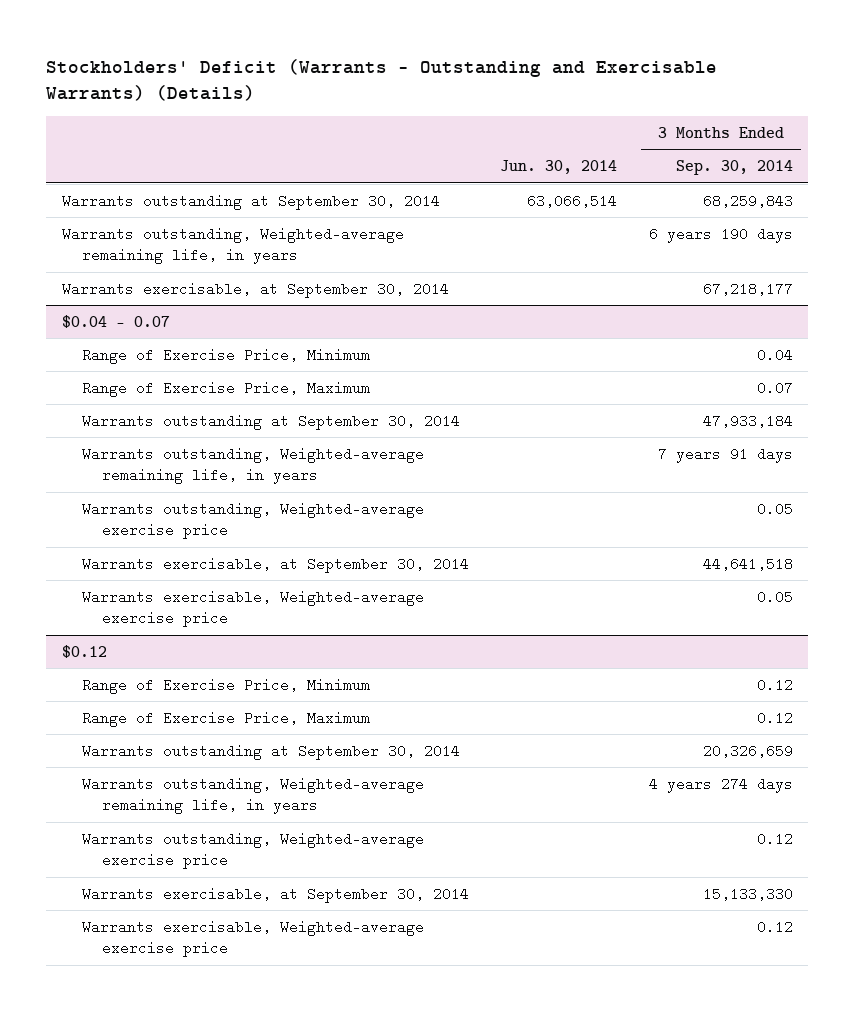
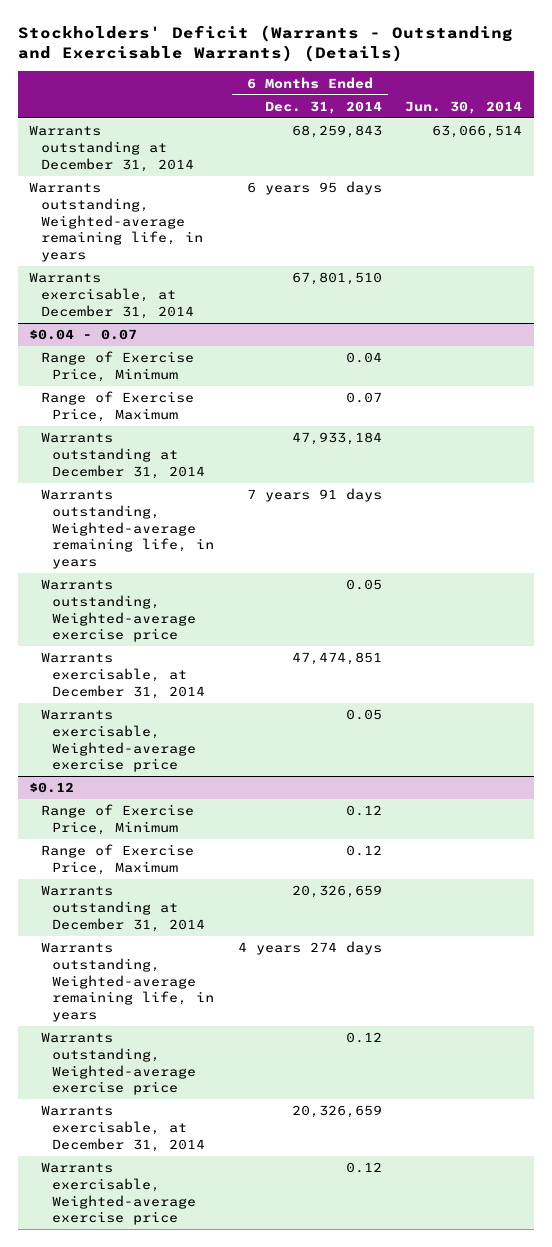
- | Jun. 30, 2014 | 3 Months Ended Sep. 30, 2014
+ | 6 Months Ended Dec. 31, 2014 | Jun. 30, 2014
- Warrants outstanding at September 30, 2014 | 63,066,514 | 68,259,843
+ Warrants outstanding at December 31, 2014 | 68,259,843 | 63,066,514
- Warrants exercisable, at September 30, 2014 | | 67,218,177
+ Warrants exercisable, at December 31, 2014 | 67,801,510 |
@ $0.04 - 0.07
- Warrants outstanding at September 30, 2014 | | 47,933,184
+ Warrants outstanding at December 31, 2014 | 47,933,184 |
- Warrants exercisable, at September 30, 2014 | | 44,641,518
+ Warrants exercisable, at December 31, 2014 | 47,474,851 |
@ $0.12
- Warrants outstanding at September 30, 2014 | | 20,326,659
+ Warrants outstanding at December 31, 2014 | 20,326,659 |
- Warrants exercisable, at September 30, 2014 | | 15,133,330
+ Warrants exercisable, at December 31, 2014 | 20,326,659 |

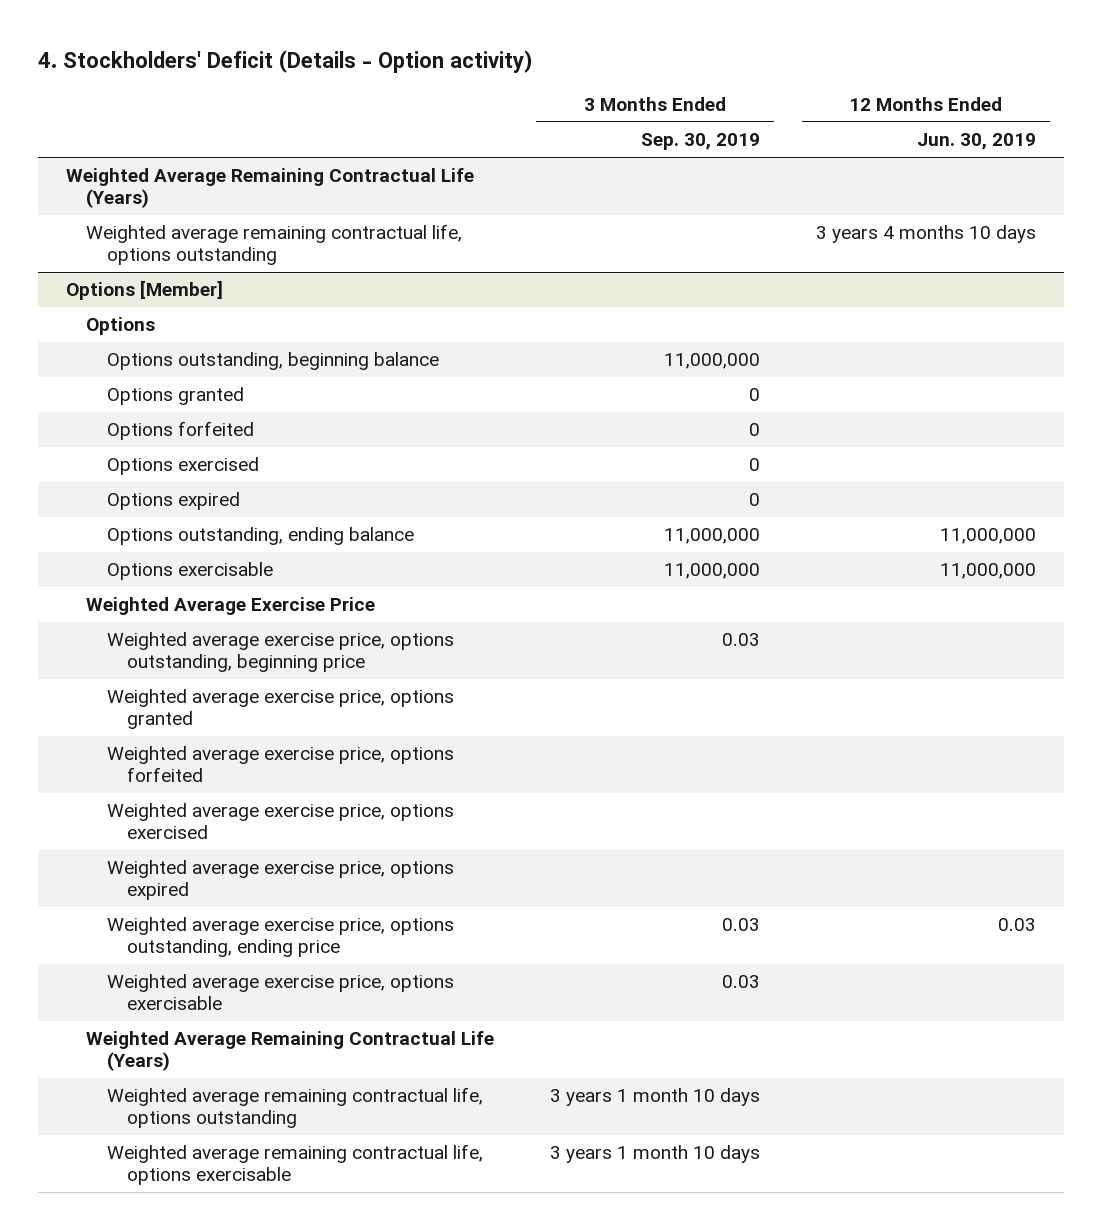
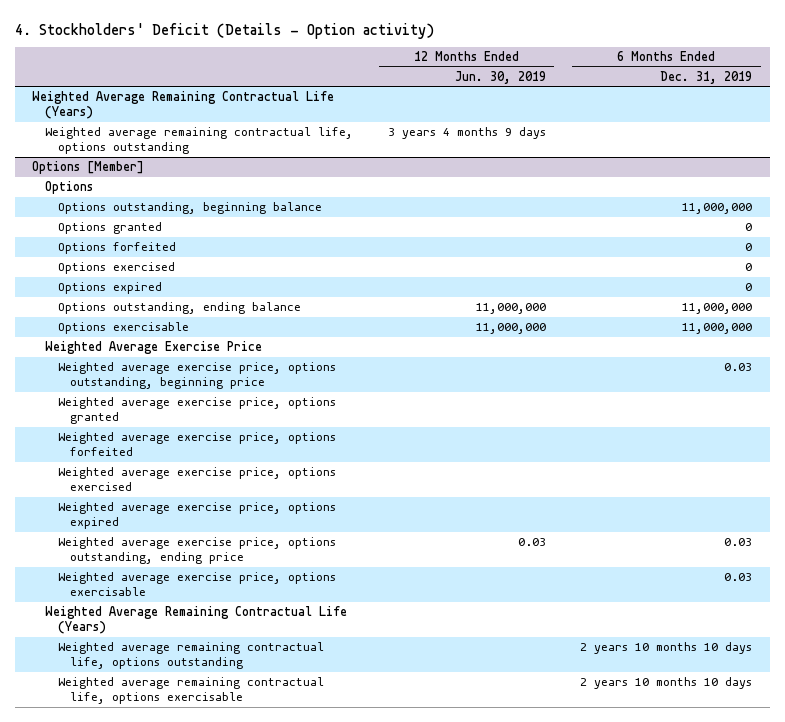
- | 3 Months Ended Sep. 30, 2019 | 12 Months Ended Jun. 30, 2019
+ | 12 Months Ended Jun. 30, 2019 | 6 Months Ended Dec. 31, 2019
- Weighted average remaining contractual life, options outstanding | | 3 years 4 months 10 days
+ Weighted average remaining contractual life, options outstanding | 3 years 4 months 9 days |

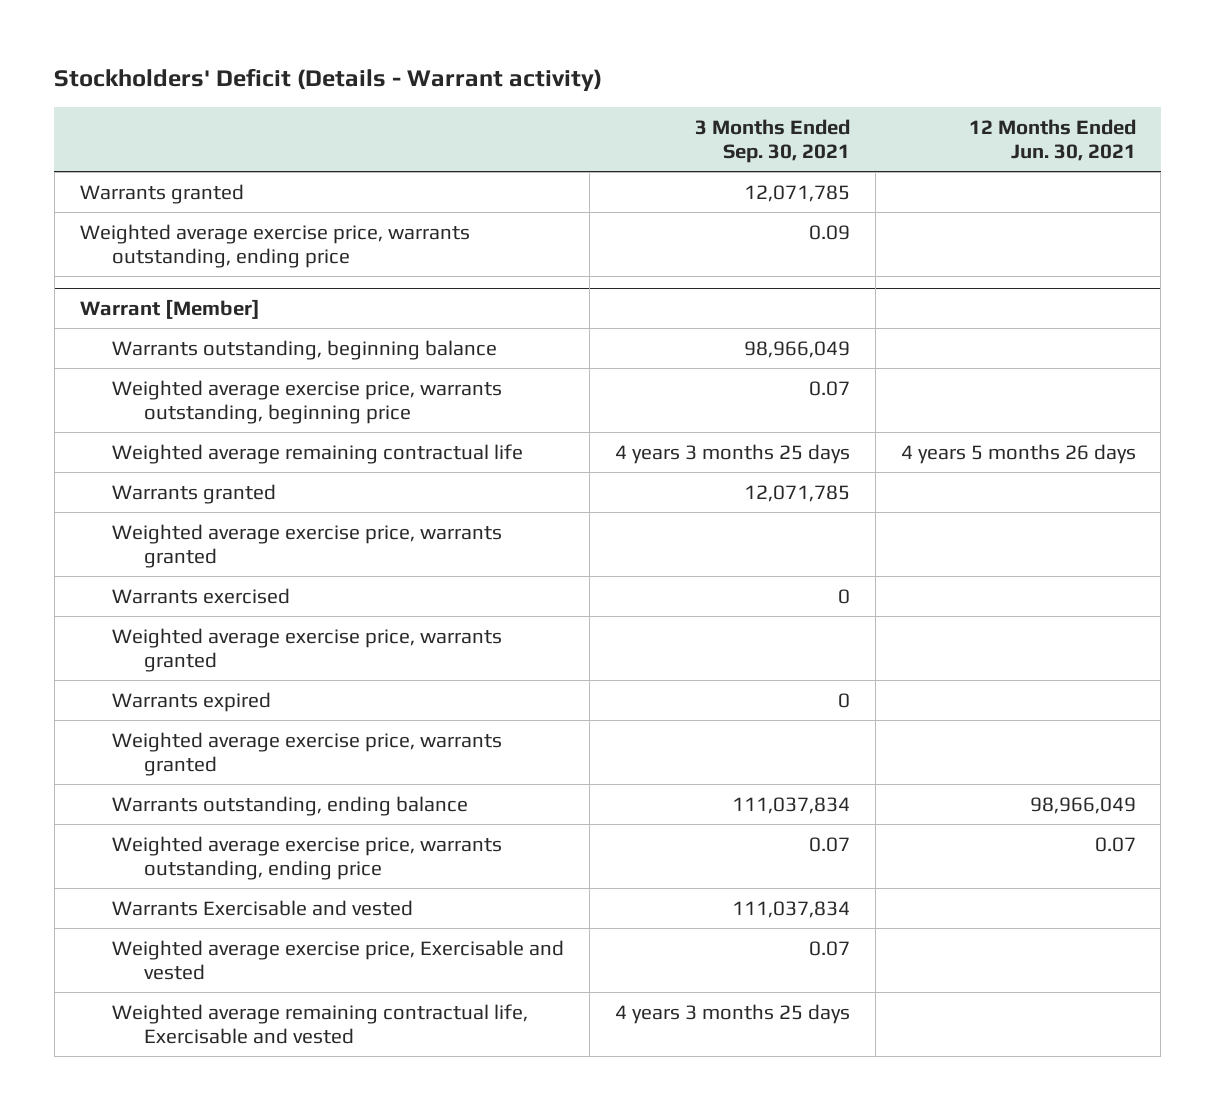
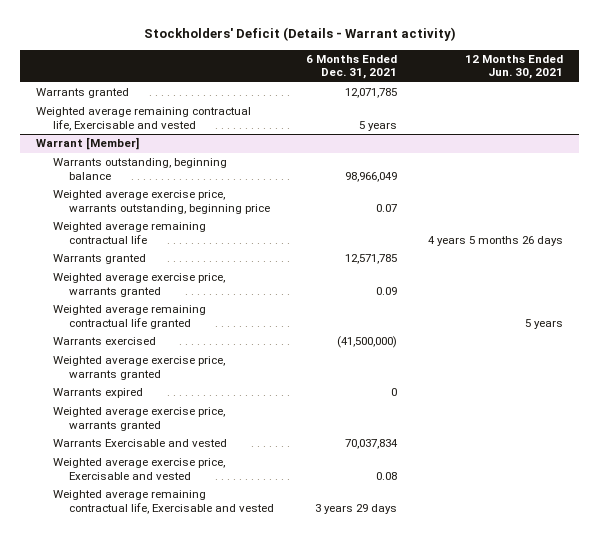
- | 3 Months Ended Sep. 30, 2021 | 12 Months Ended Jun. 30, 2021
+ | 6 Months Ended Dec. 31, 2021 | 12 Months Ended Jun. 30, 2021
- Weighted average exercise price, warrants outstanding, ending price | 0.09 |
+ Weighted average remaining contractual life, Exercisable and vested | 5 years |
@ Warrant [Member]
+ Weighted average remaining contractual life granted | | 5 years
- Warrants outstanding, ending balance | 111,037,834 | 98,966,049
- Weighted average exercise price, warrants outstanding, ending price | 0.07 | 0.07

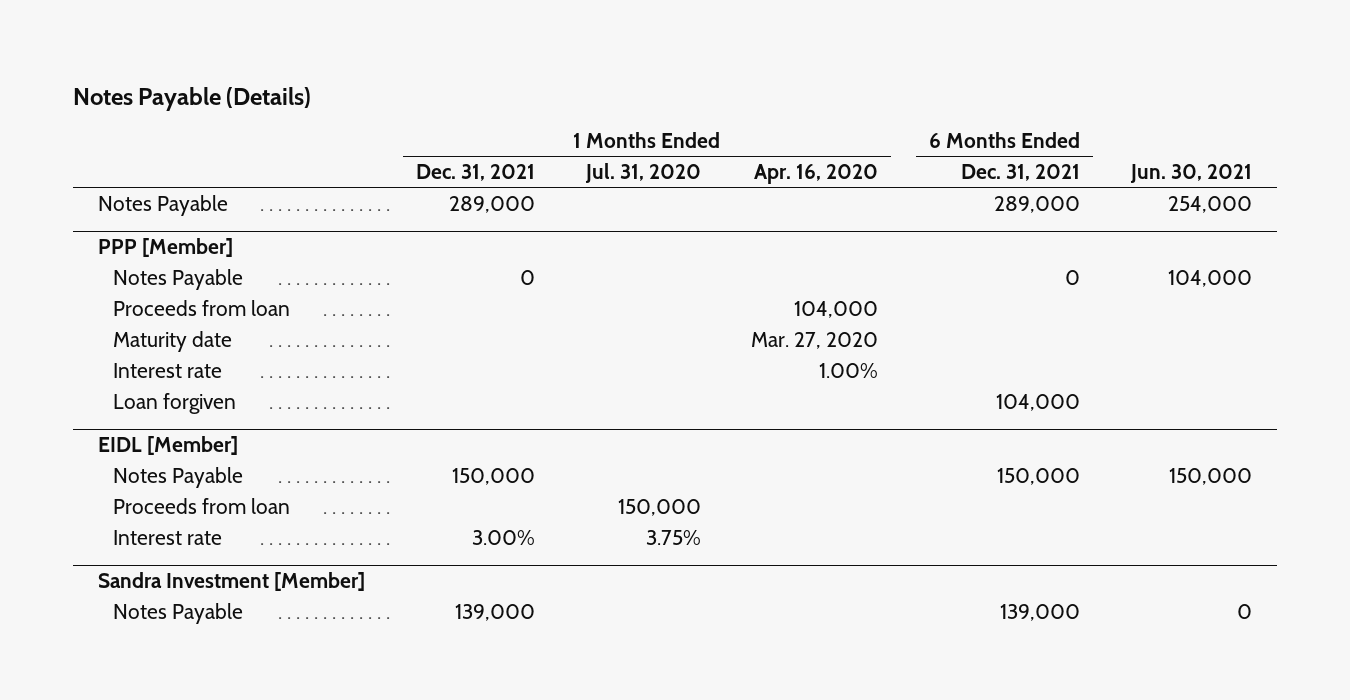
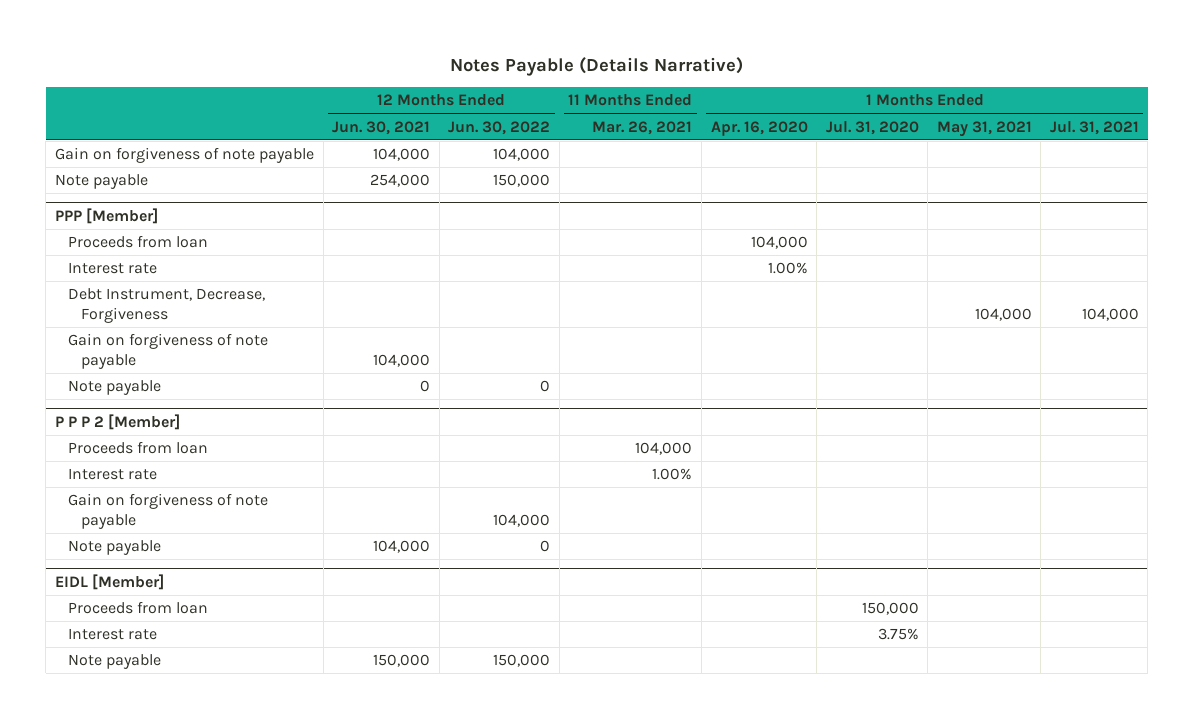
- Notes Payable (Details)
+ Notes Payable (Details Narrative)
- | 1 Months Ended Dec. 31, 2021 | 1 Months Ended Jul. 31, 2020 | 1 Months Ended Apr. 16, 2020 | 6 Months Ended Dec. 31, 2021 | Jun. 30, 2021
+ | 12 Months Ended Jun. 30, 2021 | 12 Months Ended Jun. 30, 2022 | 11 Months Ended Mar. 26, 2021 | 1 Months Ended Apr. 16, 2020 | 1 Months Ended Jul. 31, 2020 | 1 Months Ended May 31, 2021 | 1 Months Ended Jul. 31, 2021
- Notes Payable | 289,000 | | | 289,000 | 254,000
+ Gain on forgiveness of note payable | 104,000 | 104,000 | | | | |
+ Note payable | 254,000 | 150,000 | | | | |
@ PPP [Member]
- Notes Payable | 0 | | | 0 | 104,000
- Maturity date | | | Mar. 27, 2020 | |
- Loan forgiven | | | | 104,000 |
+ Debt Instrument, Decrease, Forgiveness | | | | | | 104,000 | 104,000
+ Gain on forgiveness of note payable | 104,000 | | | | | |
+ Note payable | 0 | 0 | | | | |
+ P P P 2 [Member]
+ Proceeds from loan | | | 104,000 | | | |
+ Interest rate | | | 1.00% | | | |
+ Gain on forgiveness of note payable | | 104,000 | | | | |
+ Note payable | 104,000 | 0 | | | | |
@ EIDL [Member]
- Notes Payable | 150,000 | | | 150,000 | 150,000
- Sandra Investment [Member]
- Notes Payable | 139,000 | | | 139,000 | 0
@ EIDL [Member]
+ Note payable | 150,000 | 150,000 | | | | |

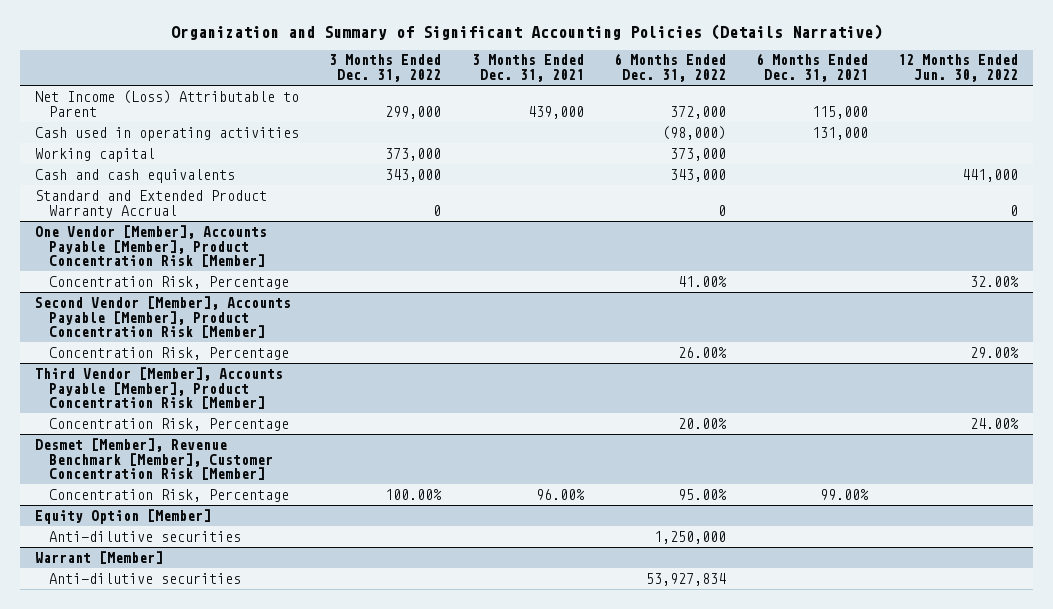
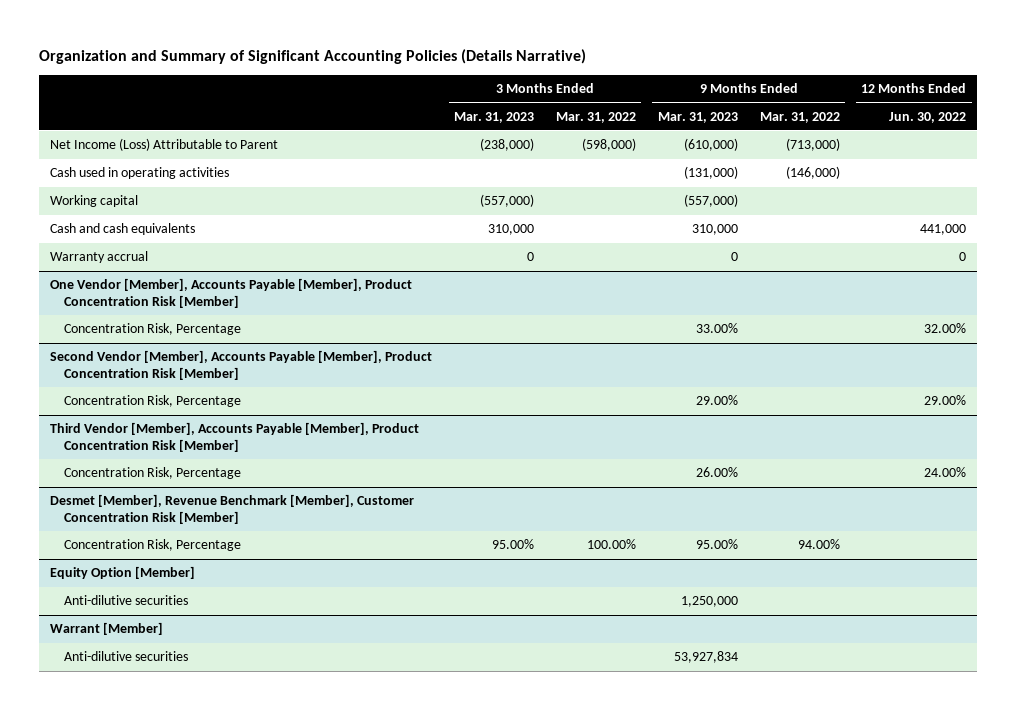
- | 3 Months Ended Dec. 31, 2022 | 3 Months Ended Dec. 31, 2021 | 6 Months Ended Dec. 31, 2022 | 6 Months Ended Dec. 31, 2021 | 12 Months Ended Jun. 30, 2022
+ | 3 Months Ended Mar. 31, 2023 | 3 Months Ended Mar. 31, 2022 | 9 Months Ended Mar. 31, 2023 | 9 Months Ended Mar. 31, 2022 | 12 Months Ended Jun. 30, 2022
- Standard and Extended Product Warranty Accrual | 0 | | 0 | | 0
+ Warranty accrual | 0 | | 0 | | 0

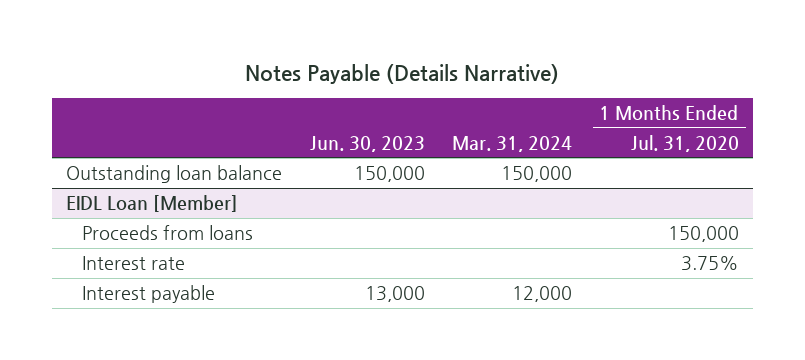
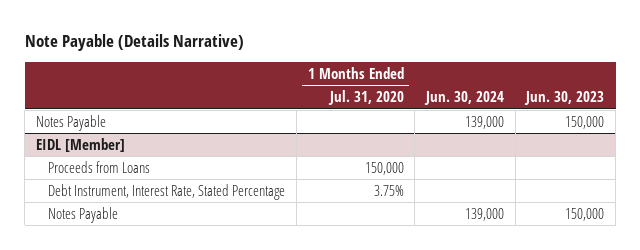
- Notes Payable (Details Narrative)
+ Note Payable (Details Narrative)
- | Jun. 30, 2023 | Mar. 31, 2024 | 1 Months Ended Jul. 31, 2020
+ | 1 Months Ended Jul. 31, 2020 | Jun. 30, 2024 | Jun. 30, 2023
- Outstanding loan balance | 150,000 | 150,000 |
- EIDL Loan [Member]
- Proceeds from loans | | | 150,000
- Interest rate | | | 3.75%
- Interest payable | 13,000 | 12,000 |
+ Notes Payable | | 139,000 | 150,000
+ EIDL [Member]
+ Proceeds from Loans | 150,000 | |
+ Debt Instrument, Interest Rate, Stated Percentage | 3.75% | |
+ Notes Payable | | 139,000 | 150,000

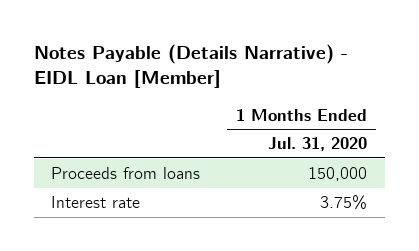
- Note Payable (Details Narrative)
+ Notes Payable (Details Narrative) - EIDL Loan [Member]
- | 1 Months Ended Jul. 31, 2020 | Jun. 30, 2024 | Jun. 30, 2023
+ | 1 Months Ended Jul. 31, 2020
- Notes Payable | | 139,000 | 150,000
- EIDL [Member]
- Proceeds from Loans | 150,000 | |
- Debt Instrument, Interest Rate, Stated Percentage | 3.75% | |
- Notes Payable | | 139,000 | 150,000
+ Proceeds from loans | 150,000
+ Interest rate | 3.75%

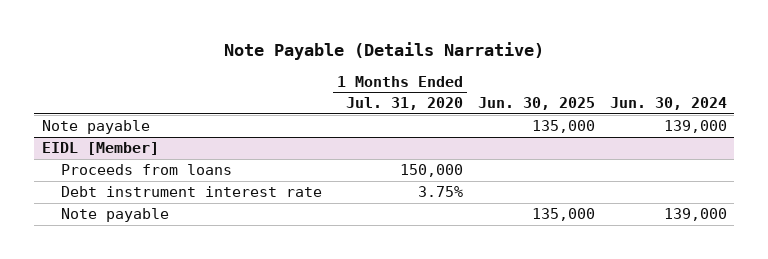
- Notes Payable (Details Narrative) - EIDL Loan [Member]
+ Note Payable (Details Narrative)
- | 1 Months Ended Jul. 31, 2020
+ | 1 Months Ended Jul. 31, 2020 | Jun. 30, 2025 | Jun. 30, 2024
- Proceeds from loans | 150,000
- Interest rate | 3.75%
+ Note payable | | 135,000 | 139,000
+ EIDL [Member]
+ Proceeds from loans | 150,000 | |
+ Debt instrument interest rate | 3.75% | |
+ Note payable | | 135,000 | 139,000

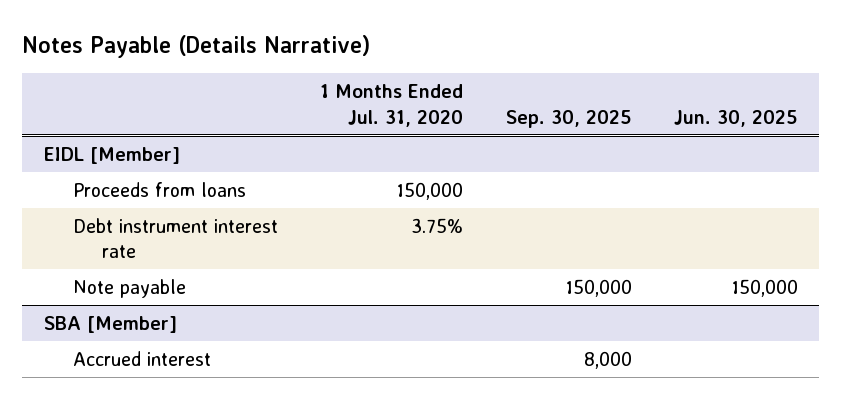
- Note Payable (Details Narrative)
+ Notes Payable (Details Narrative)
- | 1 Months Ended Jul. 31, 2020 | Jun. 30, 2025 | Jun. 30, 2024
+ | 1 Months Ended Jul. 31, 2020 | Sep. 30, 2025 | Jun. 30, 2025
- Note payable | | 135,000 | 139,000
@ EIDL [Member]
- Note payable | | 135,000 | 139,000
+ Note payable | | 150,000 | 150,000
+ SBA [Member]
+ Accrued interest | | 8,000 |

